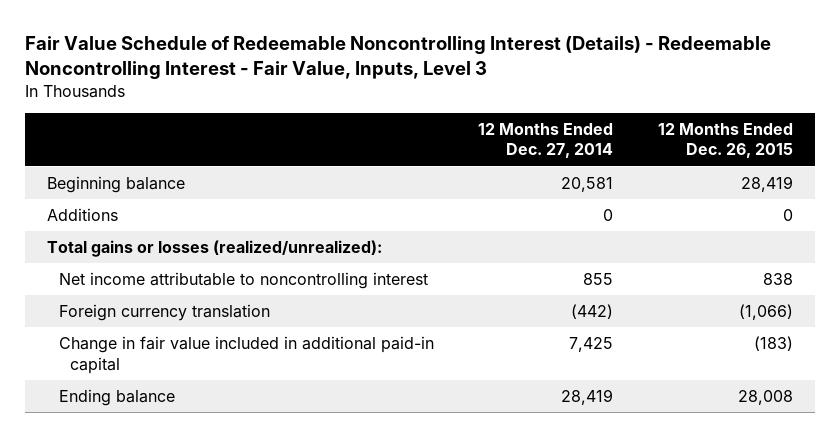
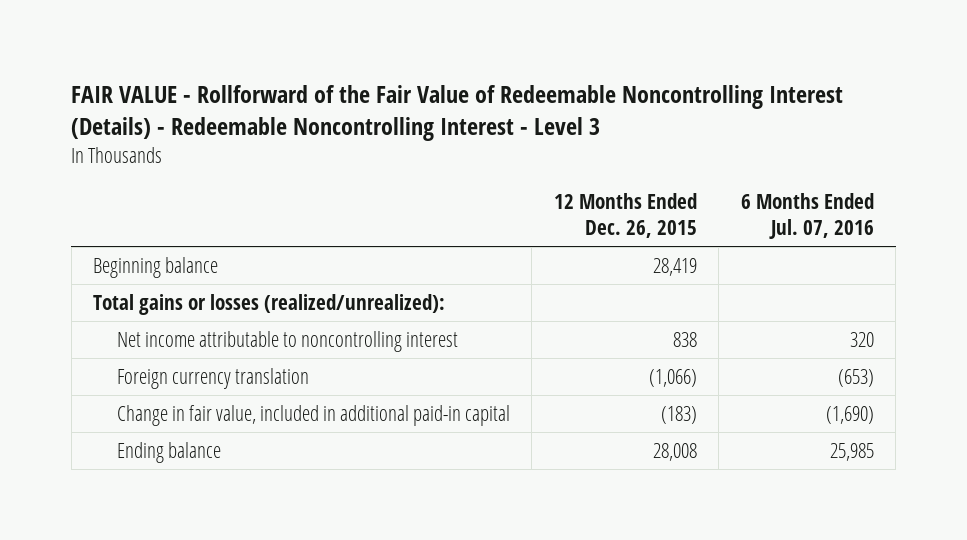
- Fair Value Schedule of Redeemable Noncontrolling Interest (Details) - Redeemable Noncontrolling Interest - Fair Value, Inputs, Level 3
+ FAIR VALUE - Rollforward of the Fair Value of Redeemable Noncontrolling Interest (Details) - Redeemable Noncontrolling Interest - Level 3
- | 12 Months Ended Dec. 27, 2014 | 12 Months Ended Dec. 26, 2015
+ | 12 Months Ended Dec. 26, 2015 | 6 Months Ended Jul. 07, 2016
- Additions | 0 | 0
- Change in fair value included in additional paid-in capital | 7,425 | (183)
+ Change in fair value, included in additional paid-in capital | (183) | (1,690)

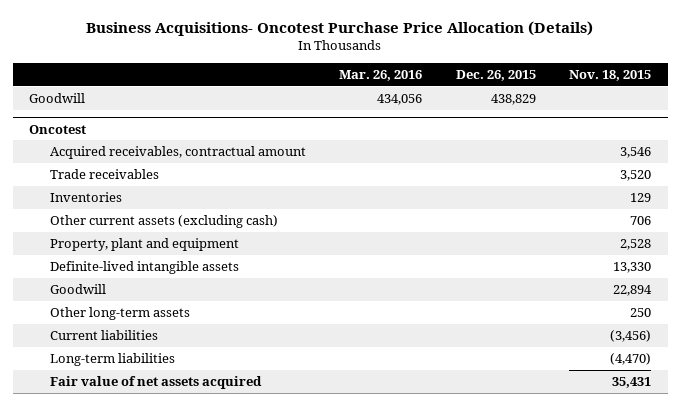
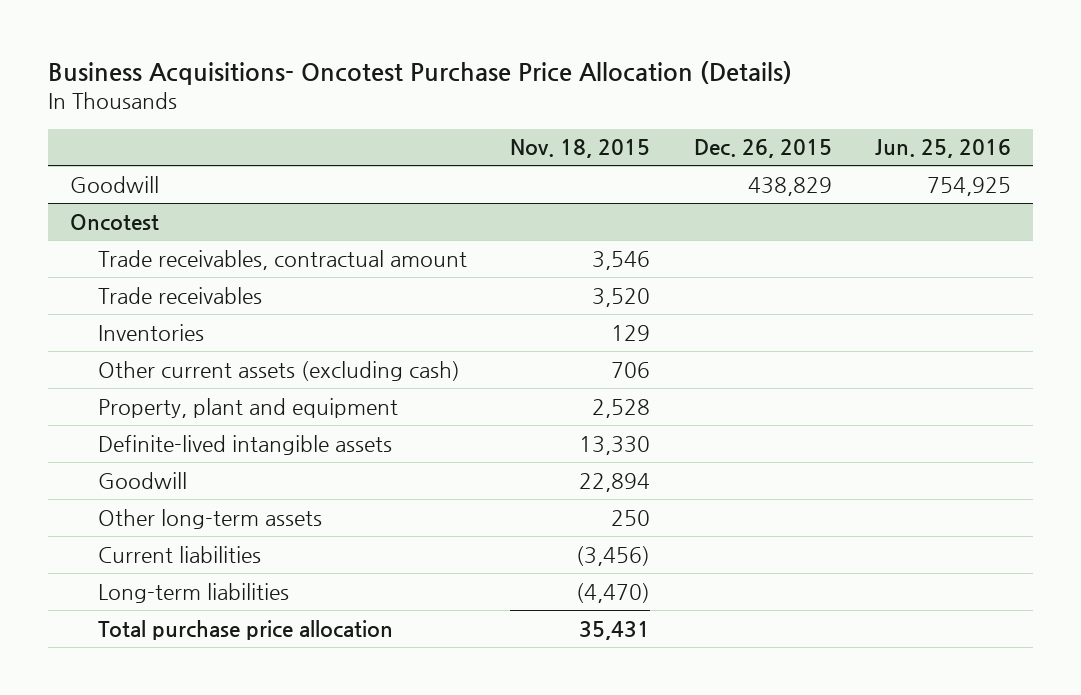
- | Mar. 26, 2016 | Dec. 26, 2015 | Nov. 18, 2015
+ | Nov. 18, 2015 | Dec. 26, 2015 | Jun. 25, 2016
@ Oncotest
- Acquired receivables, contractual amount | | | 3,546
+ Trade receivables, contractual amount | 3,546 | |
- Fair value of net assets acquired | | | 35,431
+ Total purchase price allocation | 35,431 | |

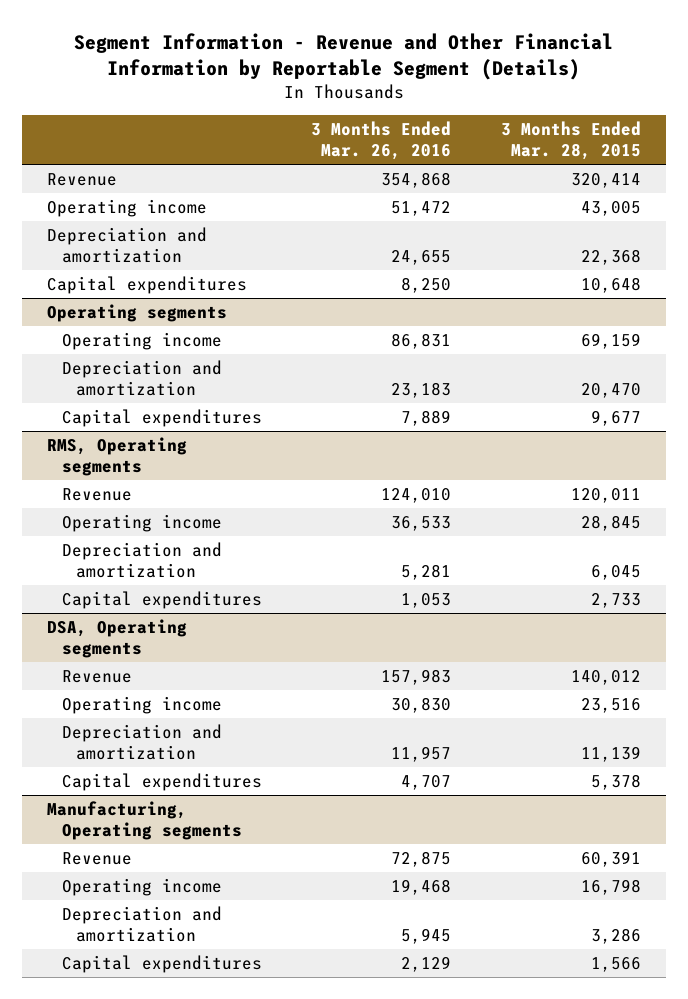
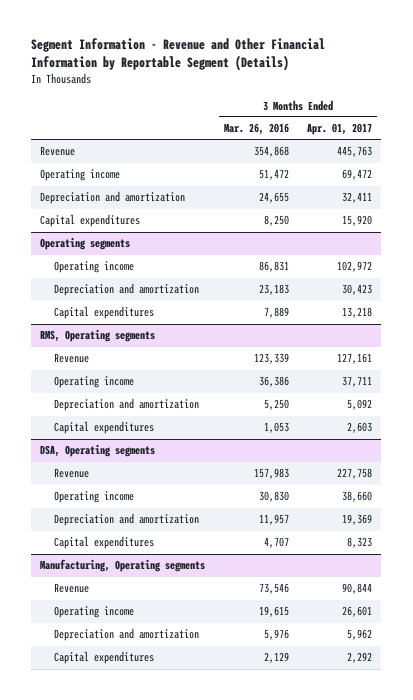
- | 3 Months Ended Mar. 26, 2016 | 3 Months Ended Mar. 28, 2015
+ | 3 Months Ended Mar. 26, 2016 | 3 Months Ended Apr. 01, 2017
@ RMS, Operating segments
- Revenue | 124,010 | 120,011
- Operating income | 36,533 | 28,845
- Depreciation and amortization | 5,281 | 6,045
+ Revenue | 123,339 | 127,161
+ Operating income | 36,386 | 37,711
+ Depreciation and amortization | 5,250 | 5,092
@ Manufacturing, Operating segments
- Revenue | 72,875 | 60,391
- Operating income | 19,468 | 16,798
- Depreciation and amortization | 5,945 | 3,286
+ Revenue | 73,546 | 90,844
+ Operating income | 19,615 | 26,601
+ Depreciation and amortization | 5,976 | 5,962

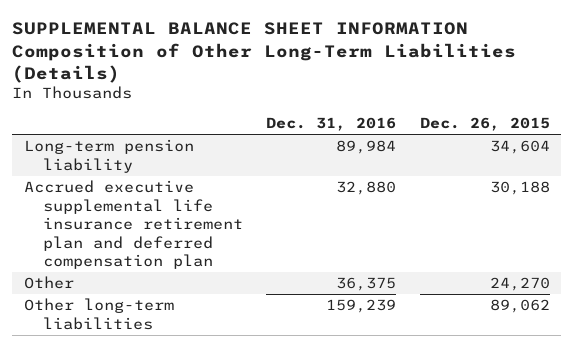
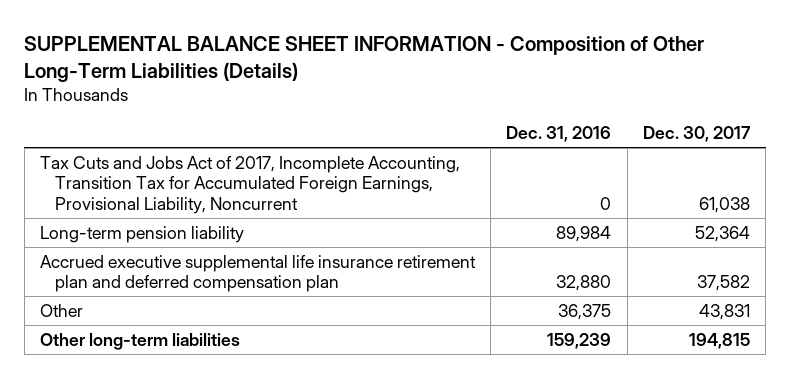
- SUPPLEMENTAL BALANCE SHEET INFORMATION Composition of Other Long-Term Liabilities (Details)
+ SUPPLEMENTAL BALANCE SHEET INFORMATION - Composition of Other Long-Term Liabilities (Details)
- | Dec. 31, 2016 | Dec. 26, 2015
+ | Dec. 31, 2016 | Dec. 30, 2017
+ Tax Cuts and Jobs Act of 2017, Incomplete Accounting, Transition Tax for Accumulated Foreign Earnings, Provisional Liability, Noncurrent | 0 | 61,038

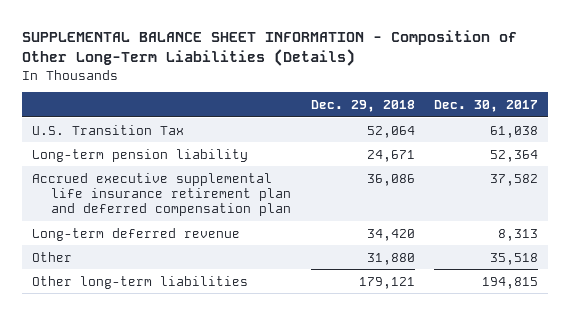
- | Dec. 31, 2016 | Dec. 30, 2017
+ | Dec. 29, 2018 | Dec. 30, 2017
- Tax Cuts and Jobs Act of 2017, Incomplete Accounting, Transition Tax for Accumulated Foreign Earnings, Provisional Liability, Noncurrent | 0 | 61,038
+ U.S. Transition Tax | 52,064 | 61,038
- Other | 36,375 | 43,831
+ Long-term deferred revenue | 34,420 | 8,313
+ Other | 31,880 | 35,518

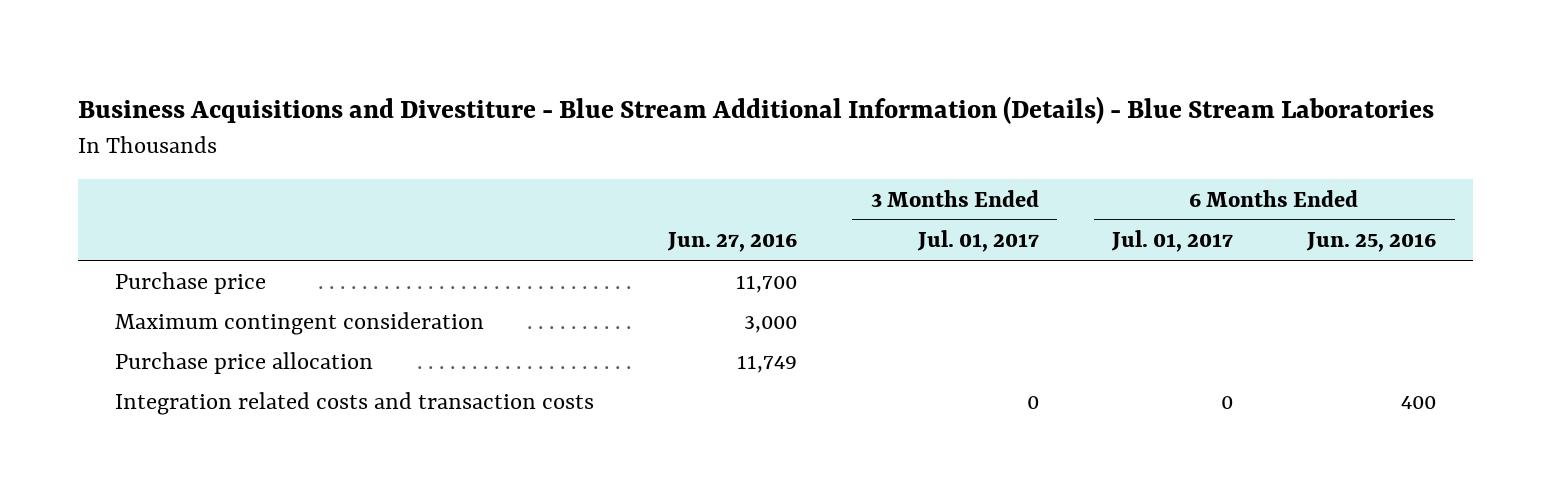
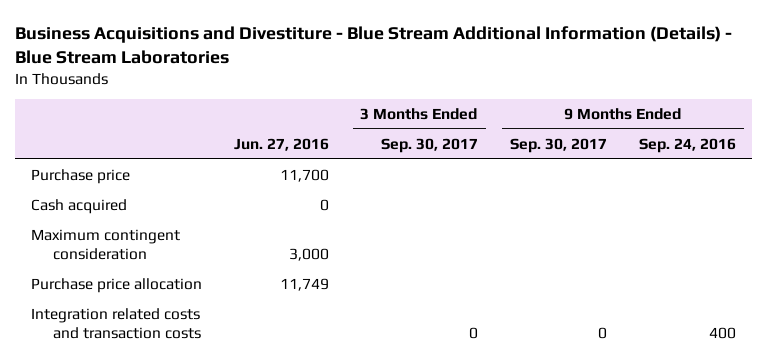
- | Jun. 27, 2016 | 3 Months Ended Jul. 01, 2017 | 6 Months Ended Jul. 01, 2017 | 6 Months Ended Jun. 25, 2016
+ | Jun. 27, 2016 | 3 Months Ended Sep. 30, 2017 | 9 Months Ended Sep. 30, 2017 | 9 Months Ended Sep. 24, 2016
+ Cash acquired | 0 | | |

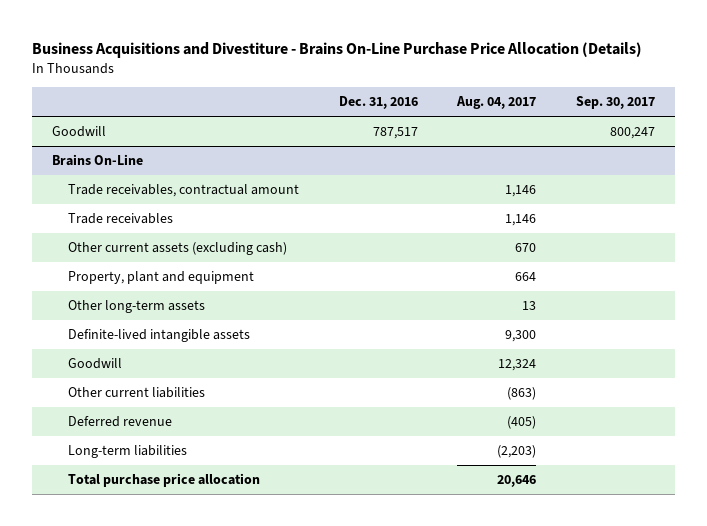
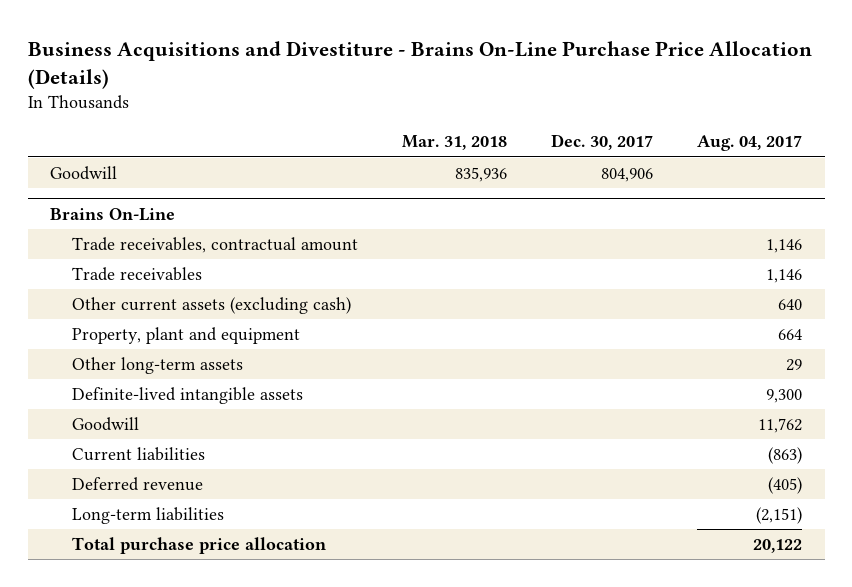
- | Dec. 31, 2016 | Aug. 04, 2017 | Sep. 30, 2017
+ | Mar. 31, 2018 | Dec. 30, 2017 | Aug. 04, 2017
@ Brains On-Line
- Other current assets (excluding cash) | | 670 |
+ Other current assets (excluding cash) | | | 640
- Other long-term assets | | 13 |
+ Other long-term assets | | | 29
- Goodwill | | 12,324 |
- Other current liabilities | | (863) |
+ Goodwill | | | 11,762
+ Current liabilities | | | (863)
- Long-term liabilities | | (2,203) |
- Total purchase price allocation | | 20,646 |
+ Long-term liabilities | | | (2,151)
+ Total purchase price allocation | | | 20,122

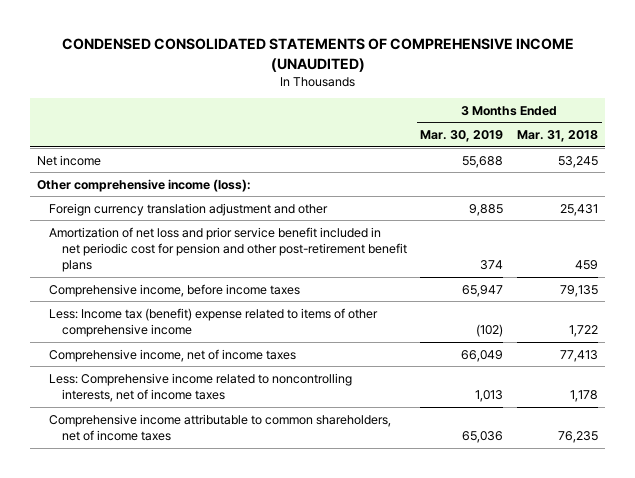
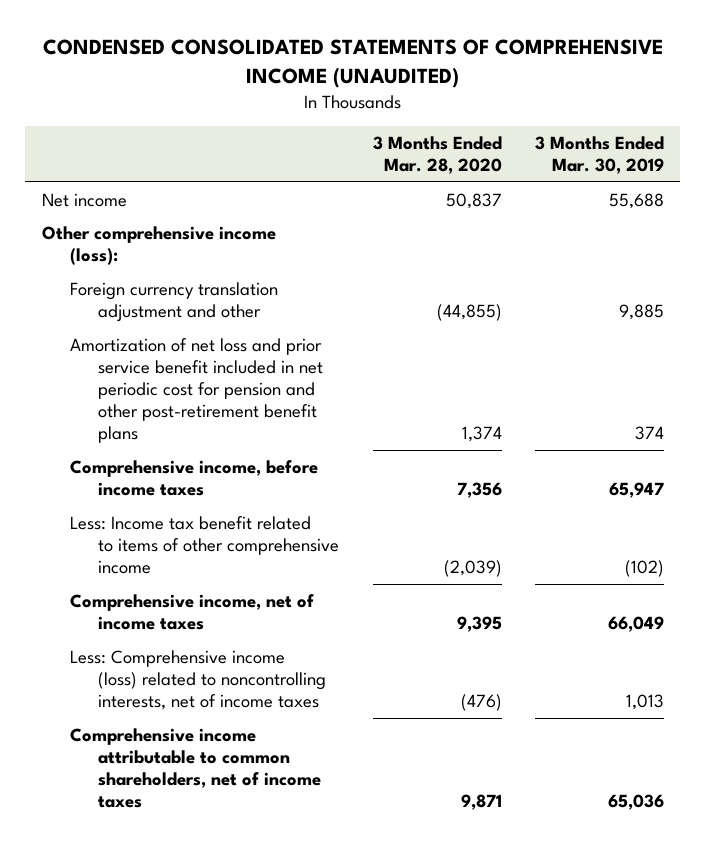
- | 3 Months Ended Mar. 30, 2019 | 3 Months Ended Mar. 31, 2018
+ | 3 Months Ended Mar. 28, 2020 | 3 Months Ended Mar. 30, 2019
- Less: Income tax (benefit) expense related to items of other comprehensive income | (102) | 1,722
+ Less: Income tax benefit related to items of other comprehensive income | (2,039) | (102)
- Less: Comprehensive income related to noncontrolling interests, net of income taxes | 1,013 | 1,178
+ Less: Comprehensive income (loss) related to noncontrolling interests, net of income taxes | (476) | 1,013

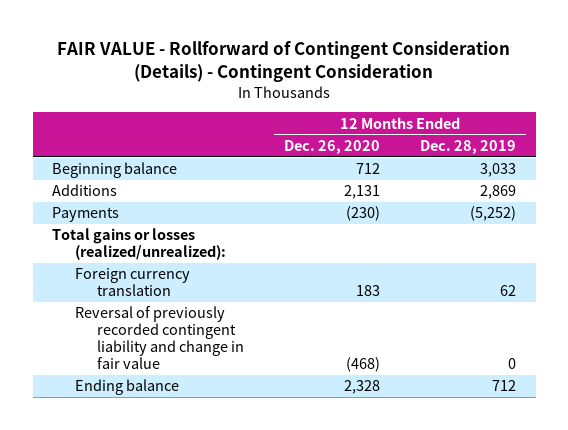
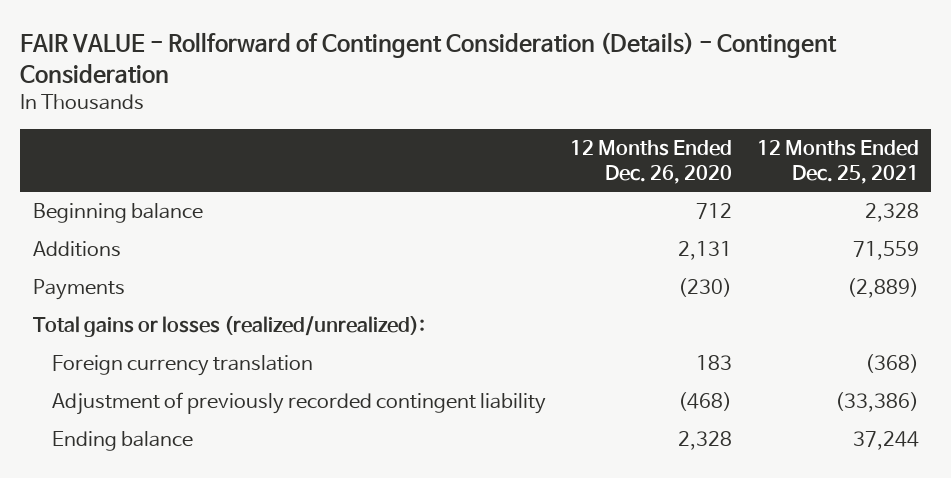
- | 12 Months Ended Dec. 26, 2020 | 12 Months Ended Dec. 28, 2019
+ | 12 Months Ended Dec. 26, 2020 | 12 Months Ended Dec. 25, 2021
- Reversal of previously recorded contingent liability and change in fair value | (468) | 0
+ Adjustment of previously recorded contingent liability | (468) | (33,386)

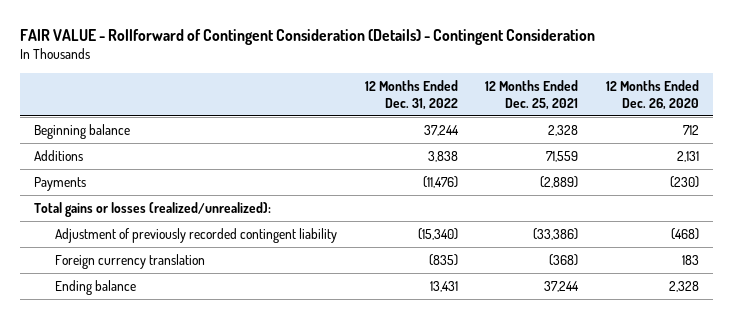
- | 12 Months Ended Dec. 26, 2020 | 12 Months Ended Dec. 25, 2021
+ | 12 Months Ended Dec. 31, 2022 | 12 Months Ended Dec. 25, 2021 | 12 Months Ended Dec. 26, 2020
moved down: Foreign currency translation | (835) | (368) | 183

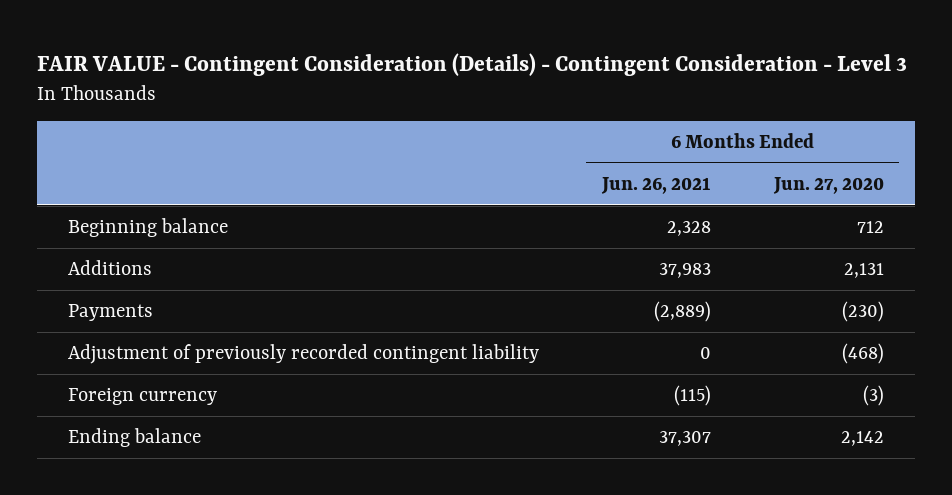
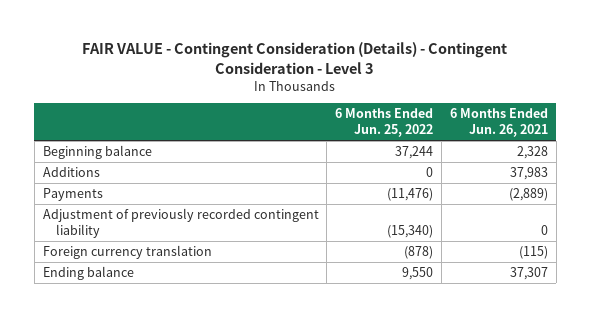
- | 6 Months Ended Jun. 26, 2021 | 6 Months Ended Jun. 27, 2020
+ | 6 Months Ended Jun. 25, 2022 | 6 Months Ended Jun. 26, 2021
- Foreign currency | (115) | (3)
+ Foreign currency translation | (878) | (115)

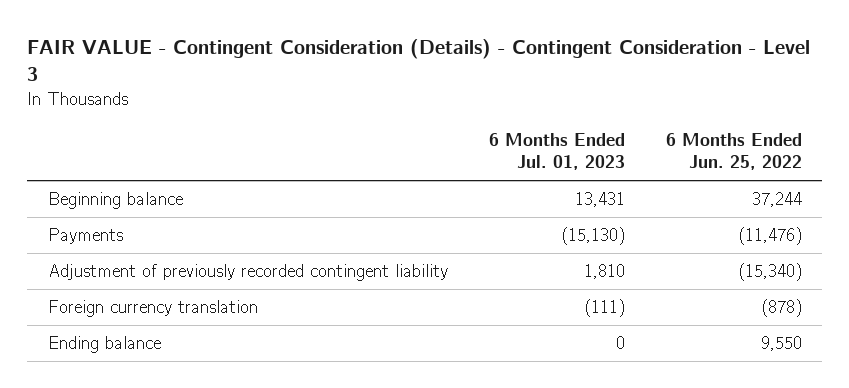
- | 6 Months Ended Jun. 25, 2022 | 6 Months Ended Jun. 26, 2021
+ | 6 Months Ended Jul. 01, 2023 | 6 Months Ended Jun. 25, 2022
- Additions | 0 | 37,983

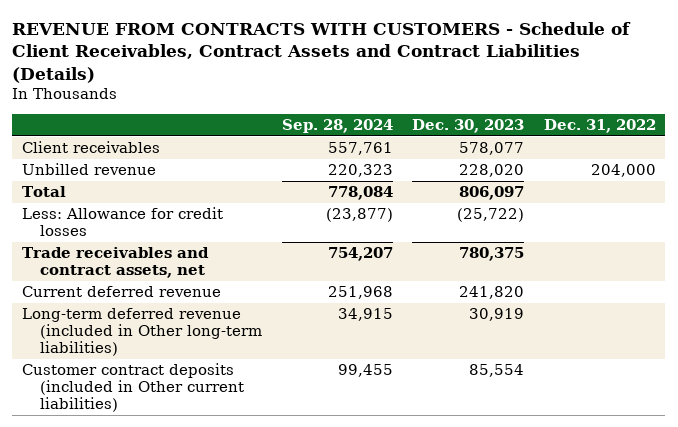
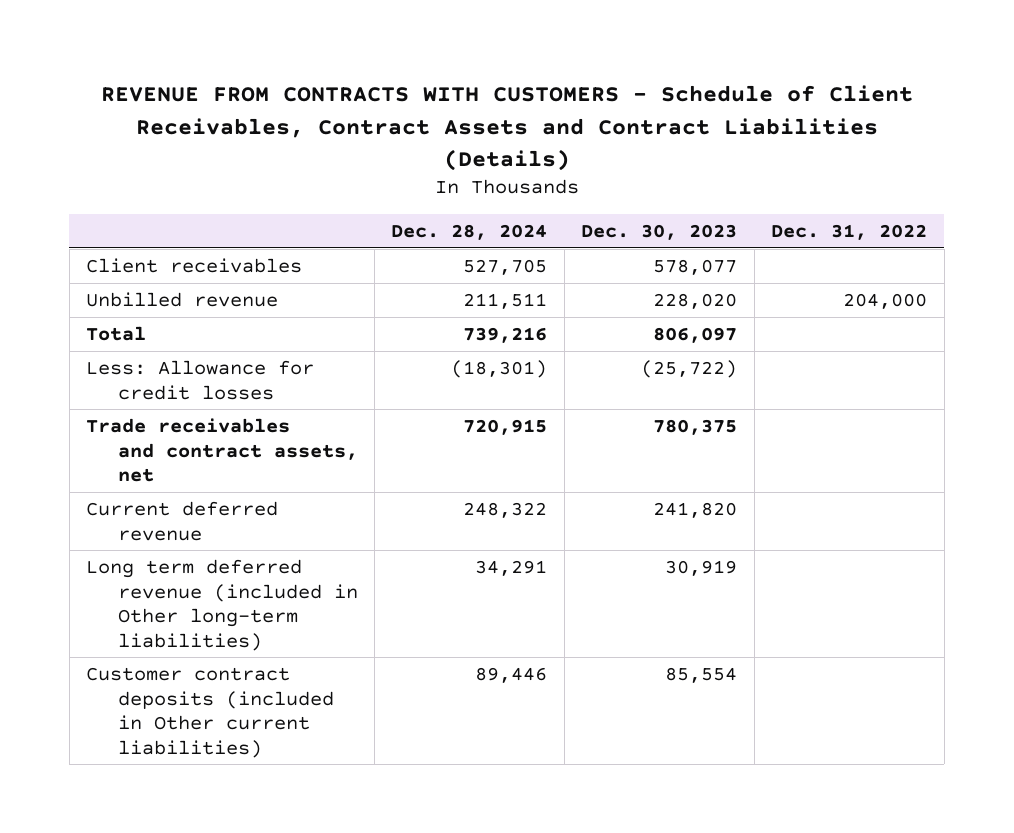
- | Sep. 28, 2024 | Dec. 30, 2023 | Dec. 31, 2022
+ | Dec. 28, 2024 | Dec. 30, 2023 | Dec. 31, 2022
- Long-term deferred revenue (included in Other long-term liabilities) | 34,915 | 30,919 |
+ Long term deferred revenue (included in Other long-term liabilities) | 34,291 | 30,919 |

